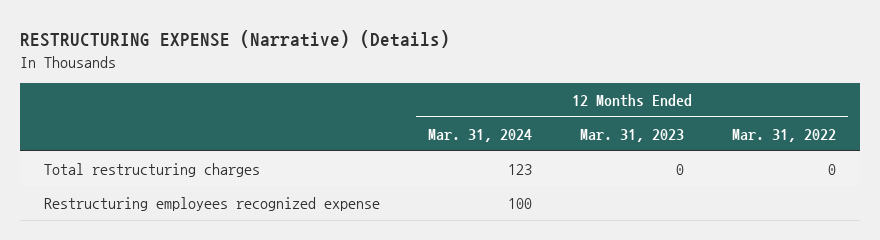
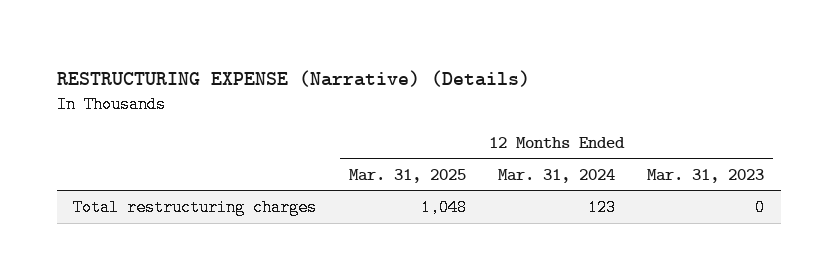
- | 12 Months Ended Mar. 31, 2024 | 12 Months Ended Mar. 31, 2023 | 12 Months Ended Mar. 31, 2022
+ | 12 Months Ended Mar. 31, 2025 | 12 Months Ended Mar. 31, 2024 | 12 Months Ended Mar. 31, 2023
- Restructuring employees recognized expense | 100 | |

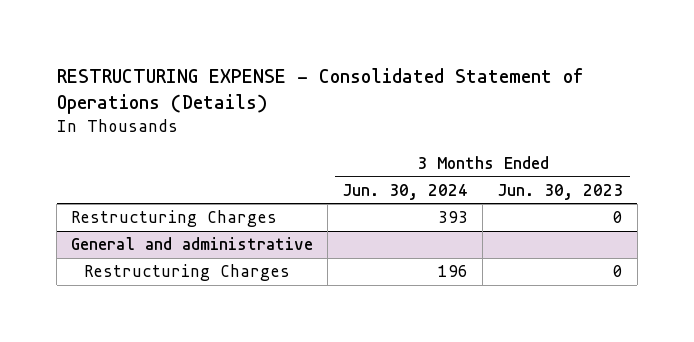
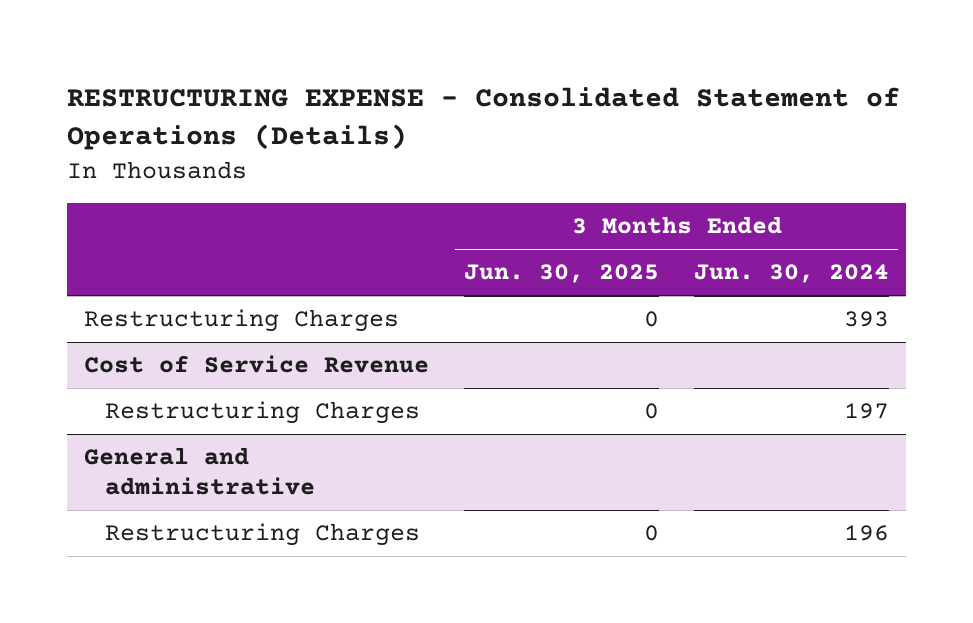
- | 3 Months Ended Jun. 30, 2024 | 3 Months Ended Jun. 30, 2023
+ | 3 Months Ended Jun. 30, 2025 | 3 Months Ended Jun. 30, 2024
+ Cost of Service Revenue
+ Restructuring Charges | 0 | 197

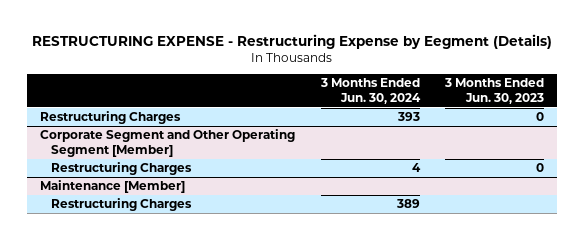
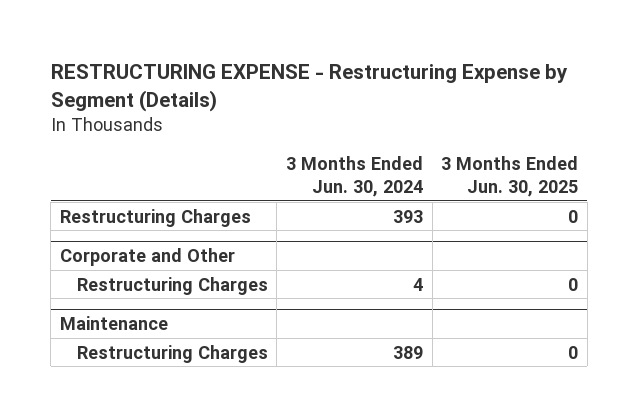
- RESTRUCTURING EXPENSE - Restructuring Expense by Eegment (Details)
+ RESTRUCTURING EXPENSE - Restructuring Expense by Segment (Details)
- | 3 Months Ended Jun. 30, 2024 | 3 Months Ended Jun. 30, 2023
+ | 3 Months Ended Jun. 30, 2024 | 3 Months Ended Jun. 30, 2025
- Corporate Segment and Other Operating Segment [Member]
+ Corporate and Other
- Maintenance [Member]
+ Maintenance

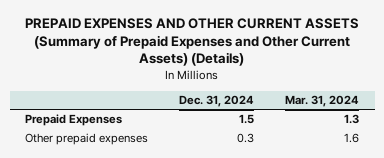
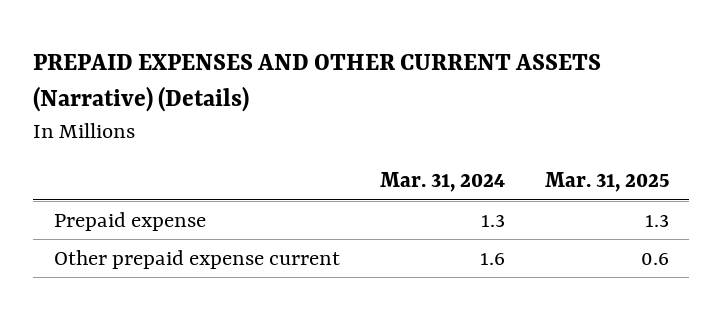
- PREPAID EXPENSES AND OTHER CURRENT ASSETS (Summary of Prepaid Expenses and Other Current Assets) (Details)
+ PREPAID EXPENSES AND OTHER CURRENT ASSETS (Narrative) (Details)
- | Dec. 31, 2024 | Mar. 31, 2024
+ | Mar. 31, 2024 | Mar. 31, 2025
- Prepaid Expenses | 1.5 | 1.3
- Other prepaid expenses | 0.3 | 1.6
+ Prepaid expense | 1.3 | 1.3
+ Other prepaid expense current | 1.6 | 0.6

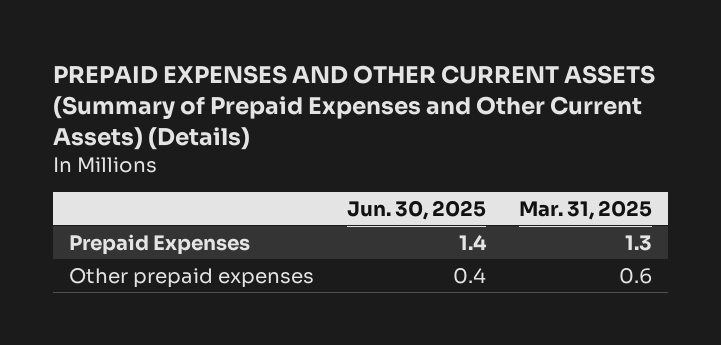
- PREPAID EXPENSES AND OTHER CURRENT ASSETS (Narrative) (Details)
+ PREPAID EXPENSES AND OTHER CURRENT ASSETS (Summary of Prepaid Expenses and Other Current Assets) (Details)
- | Mar. 31, 2024 | Mar. 31, 2025
+ | Jun. 30, 2025 | Mar. 31, 2025
- Prepaid expense | 1.3 | 1.3
- Other prepaid expense current | 1.6 | 0.6
+ Prepaid Expenses | 1.4 | 1.3
+ Other prepaid expenses | 0.4 | 0.6

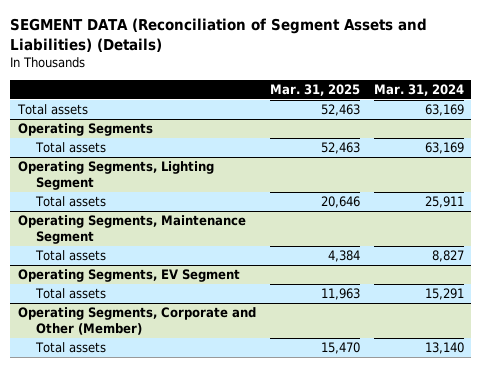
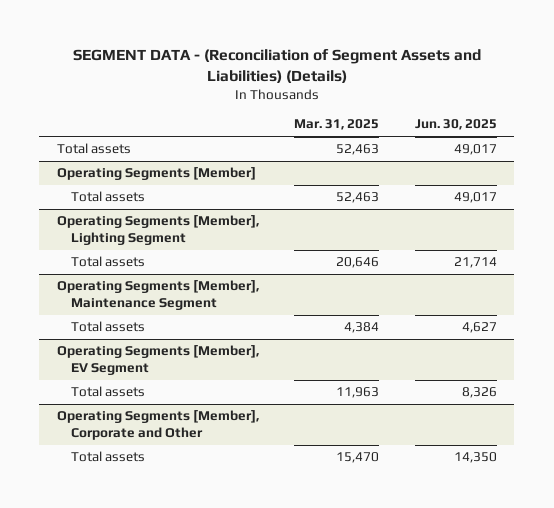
- SEGMENT DATA (Reconciliation of Segment Assets and Liabilities) (Details)
+ SEGMENT DATA - (Reconciliation of Segment Assets and Liabilities) (Details)
- | Mar. 31, 2025 | Mar. 31, 2024
+ | Mar. 31, 2025 | Jun. 30, 2025
- Operating Segments
+ Operating Segments [Member]
- Operating Segments, Lighting Segment
+ Operating Segments [Member], Lighting Segment
- Operating Segments, Maintenance Segment
+ Operating Segments [Member], Maintenance Segment
- Operating Segments, EV Segment
+ Operating Segments [Member], EV Segment
- Operating Segments, Corporate and Other (Member)
+ Operating Segments [Member], Corporate and Other

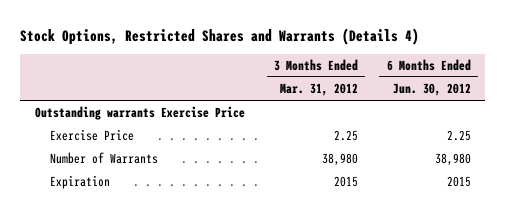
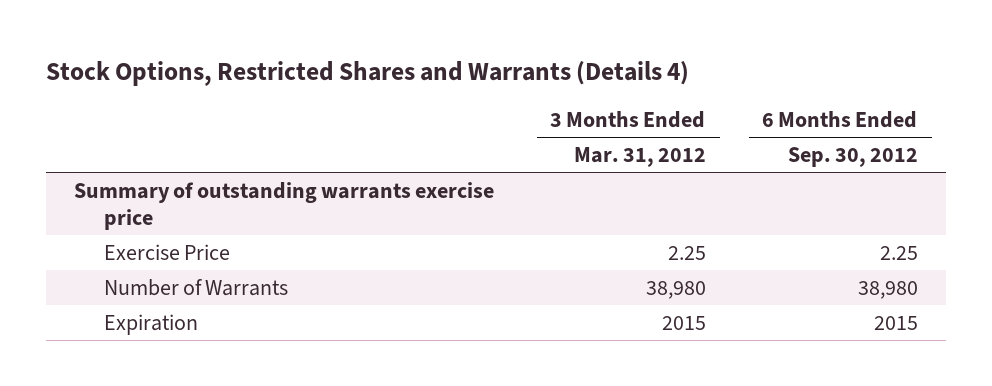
- | 3 Months Ended Mar. 31, 2012 | 6 Months Ended Jun. 30, 2012
+ | 3 Months Ended Mar. 31, 2012 | 6 Months Ended Sep. 30, 2012
- Outstanding warrants Exercise Price
+ Summary of outstanding warrants exercise price

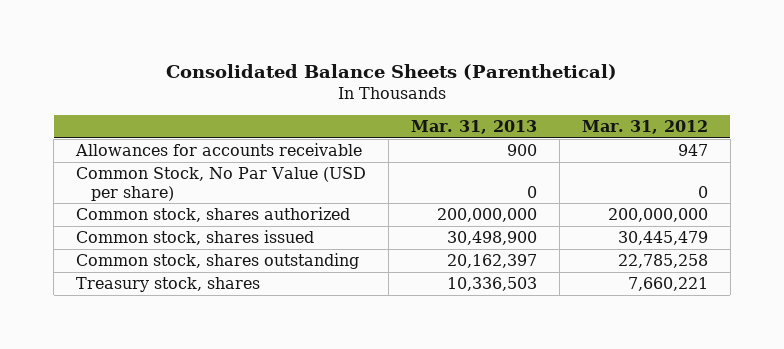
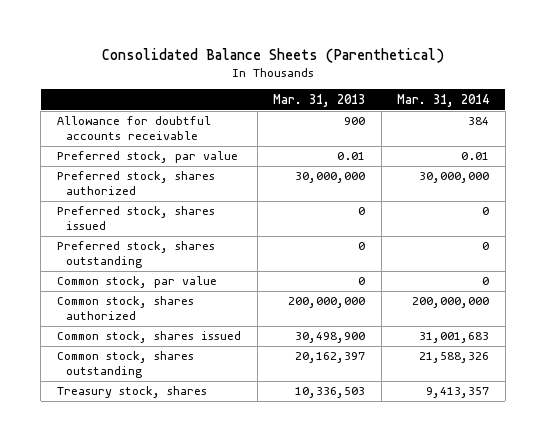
- | Mar. 31, 2013 | Mar. 31, 2012
+ | Mar. 31, 2013 | Mar. 31, 2014
- Allowances for accounts receivable | 900 | 947
- Common Stock, No Par Value (USD per share) | 0 | 0
+ Allowance for doubtful accounts receivable | 900 | 384
+ Preferred stock, par value | 0.01 | 0.01
+ Preferred stock, shares authorized | 30,000,000 | 30,000,000
+ Preferred stock, shares issued | 0 | 0
+ Preferred stock, shares outstanding | 0 | 0
+ Common stock, par value | 0 | 0

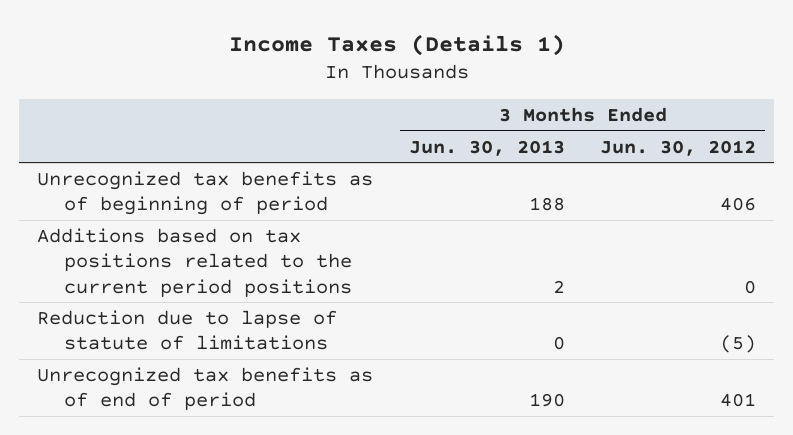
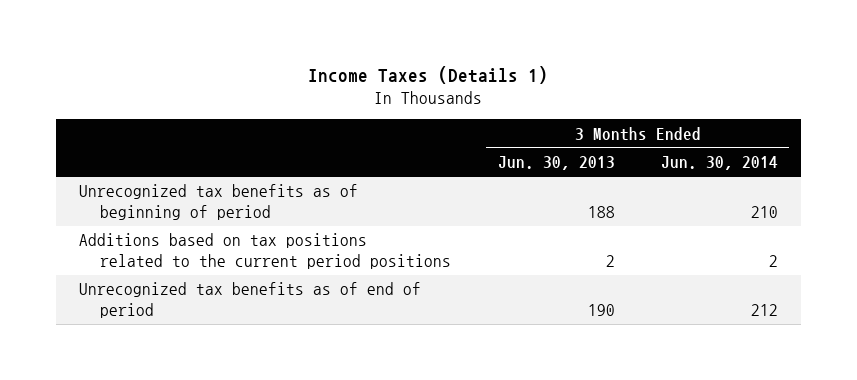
- | 3 Months Ended Jun. 30, 2013 | 3 Months Ended Jun. 30, 2012
+ | 3 Months Ended Jun. 30, 2013 | 3 Months Ended Jun. 30, 2014
- Reduction due to lapse of statute of limitations | 0 | (5)

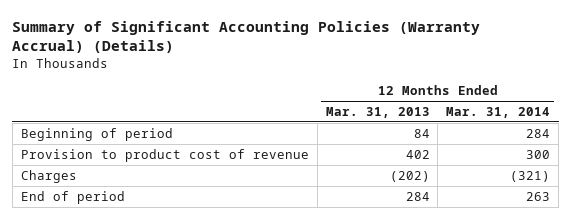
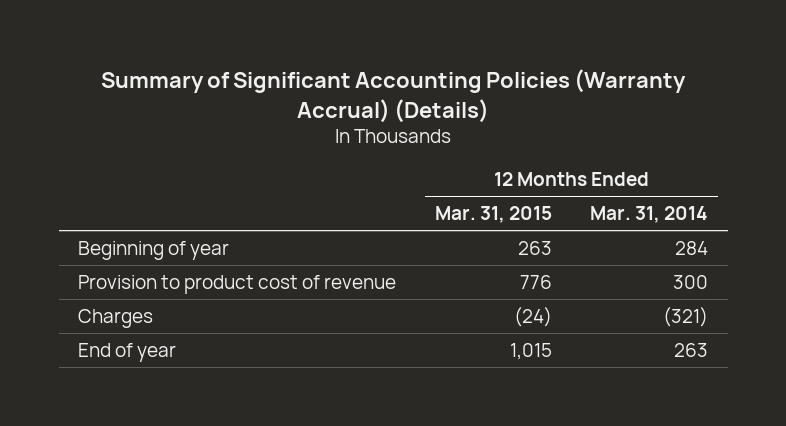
- | 12 Months Ended Mar. 31, 2013 | 12 Months Ended Mar. 31, 2014
+ | 12 Months Ended Mar. 31, 2015 | 12 Months Ended Mar. 31, 2014
- Beginning of period | 84 | 284
+ Beginning of year | 263 | 284
- End of period | 284 | 263
+ End of year | 1,015 | 263

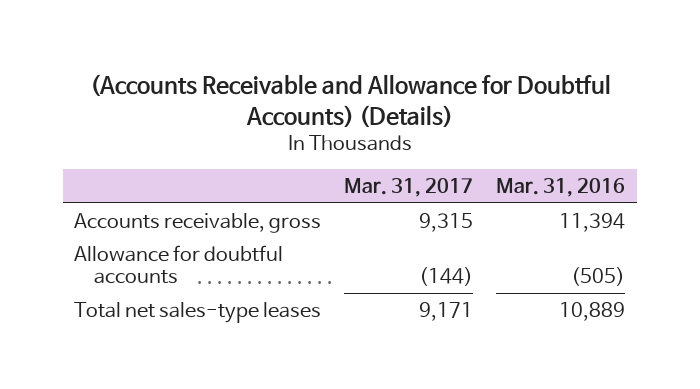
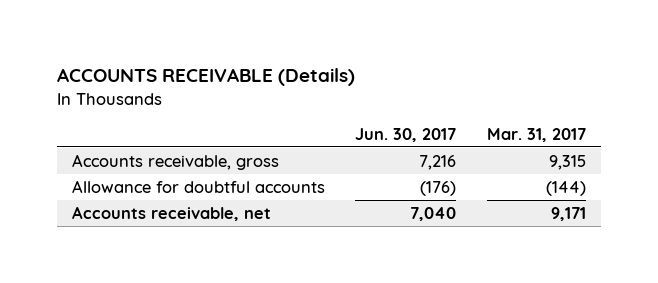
- (Accounts Receivable and Allowance for Doubtful Accounts) (Details)
+ ACCOUNTS RECEIVABLE (Details)
- | Mar. 31, 2017 | Mar. 31, 2016
+ | Jun. 30, 2017 | Mar. 31, 2017
- Total net sales-type leases | 9,171 | 10,889
+ Accounts receivable, net | 7,040 | 9,171

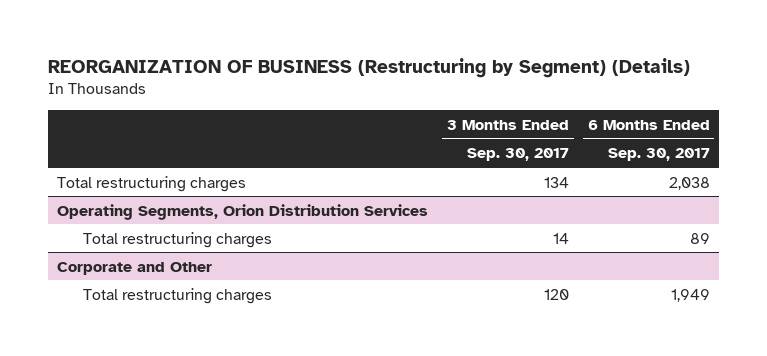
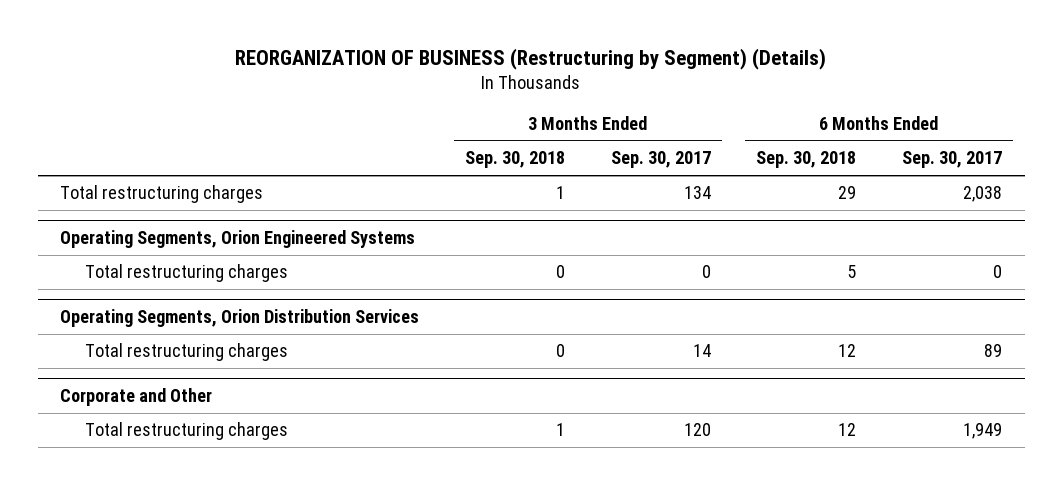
- | 3 Months Ended Sep. 30, 2017 | 6 Months Ended Sep. 30, 2017
+ | 3 Months Ended Sep. 30, 2018 | 3 Months Ended Sep. 30, 2017 | 6 Months Ended Sep. 30, 2018 | 6 Months Ended Sep. 30, 2017
+ Operating Segments, Orion Engineered Systems
+ Total restructuring charges | 0 | 0 | 5 | 0

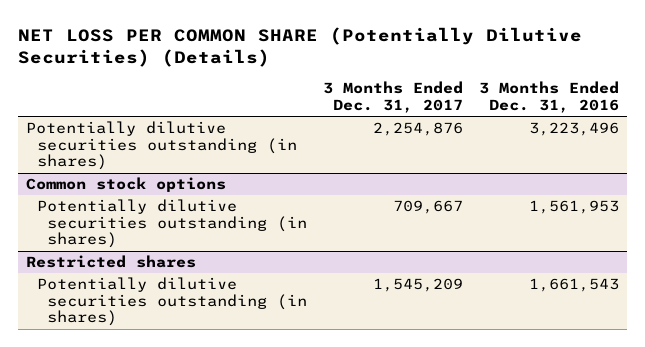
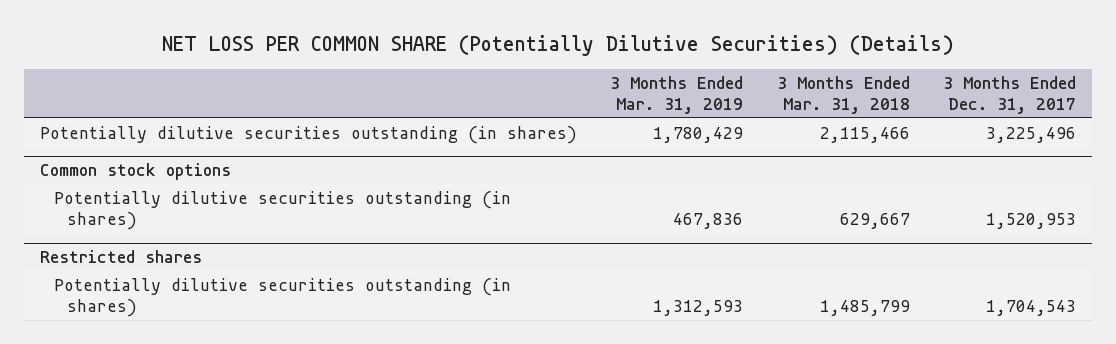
- | 3 Months Ended Dec. 31, 2017 | 3 Months Ended Dec. 31, 2016
+ | 3 Months Ended Mar. 31, 2019 | 3 Months Ended Mar. 31, 2018 | 3 Months Ended Dec. 31, 2017
- Potentially dilutive securities outstanding (in shares) | 2,254,876 | 3,223,496
+ Potentially dilutive securities outstanding (in shares) | 1,780,429 | 2,115,466 | 3,225,496
@ Common stock options
- Potentially dilutive securities outstanding (in shares) | 709,667 | 1,561,953
+ Potentially dilutive securities outstanding (in shares) | 467,836 | 629,667 | 1,520,953
@ Restricted shares
- Potentially dilutive securities outstanding (in shares) | 1,545,209 | 1,661,543
+ Potentially dilutive securities outstanding (in shares) | 1,312,593 | 1,485,799 | 1,704,543

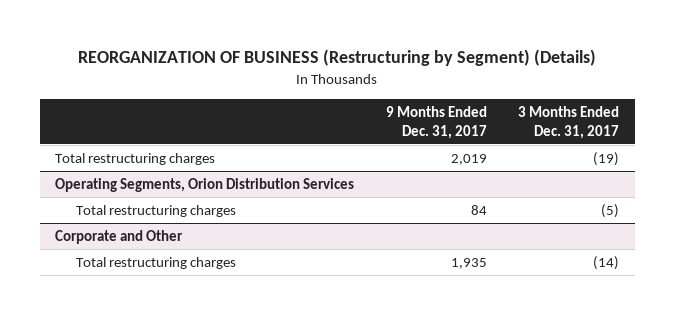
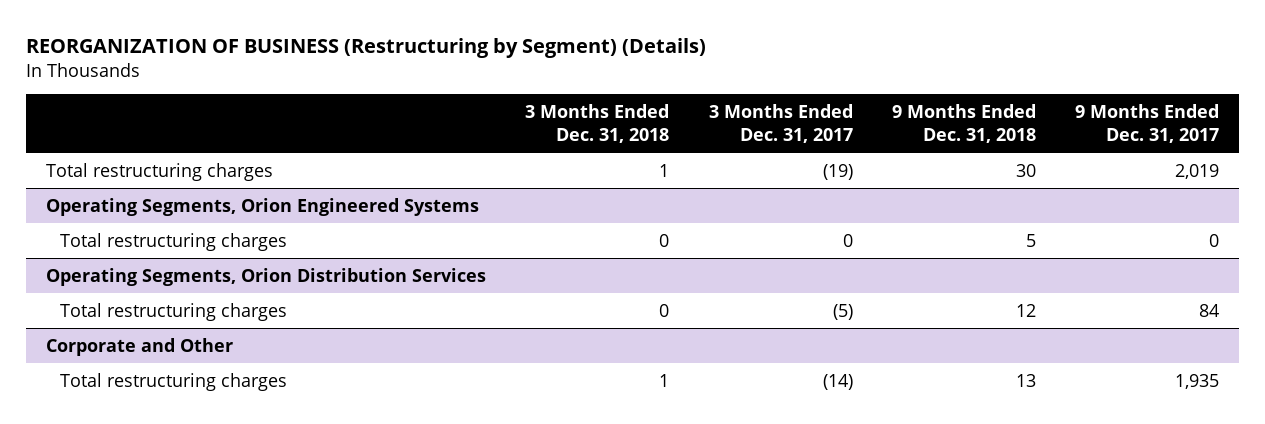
- | 9 Months Ended Dec. 31, 2017 | 3 Months Ended Dec. 31, 2017
+ | 3 Months Ended Dec. 31, 2018 | 3 Months Ended Dec. 31, 2017 | 9 Months Ended Dec. 31, 2018 | 9 Months Ended Dec. 31, 2017
+ Operating Segments, Orion Engineered Systems
+ Total restructuring charges | 0 | 0 | 5 | 0

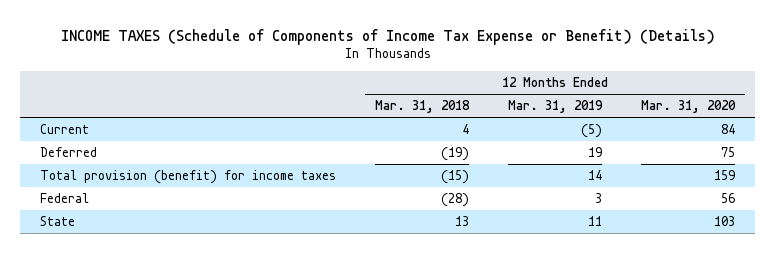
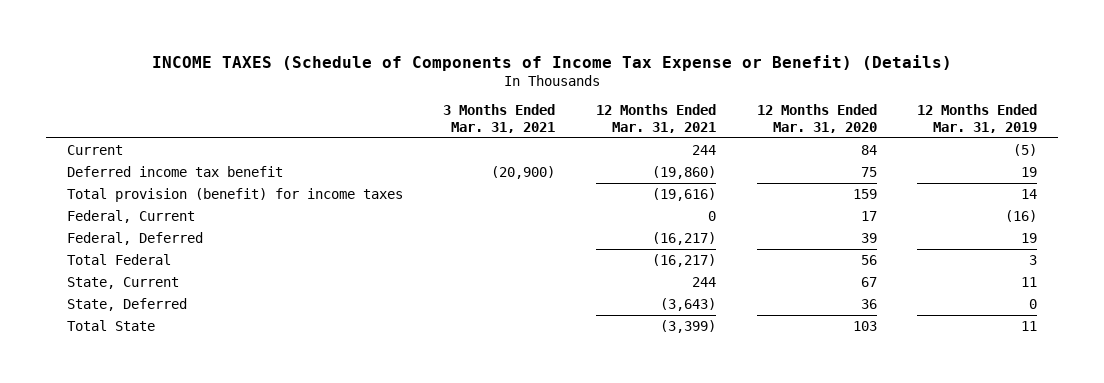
- | 12 Months Ended Mar. 31, 2018 | 12 Months Ended Mar. 31, 2019 | 12 Months Ended Mar. 31, 2020
+ | 3 Months Ended Mar. 31, 2021 | 12 Months Ended Mar. 31, 2021 | 12 Months Ended Mar. 31, 2020 | 12 Months Ended Mar. 31, 2019
- Deferred | (19) | 19 | 75
+ Deferred income tax benefit | (20,900) | (19,860) | 75 | 19
- Federal | (28) | 3 | 56
- State | 13 | 11 | 103
+ Federal, Current | | 0 | 17 | (16)
+ Federal, Deferred | | (16,217) | 39 | 19
+ Total Federal | | (16,217) | 56 | 3
+ State, Current | | 244 | 67 | 11
+ State, Deferred | | (3,643) | 36 | 0
+ Total State | | (3,399) | 103 | 11

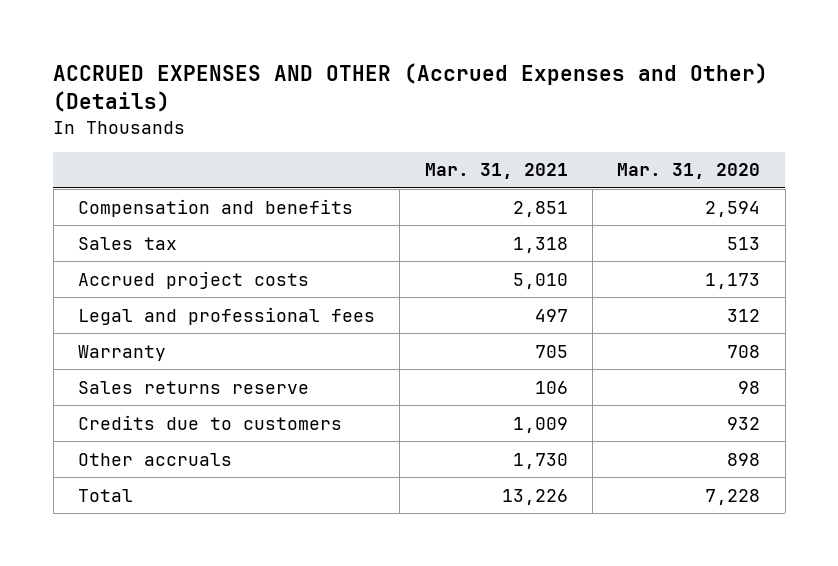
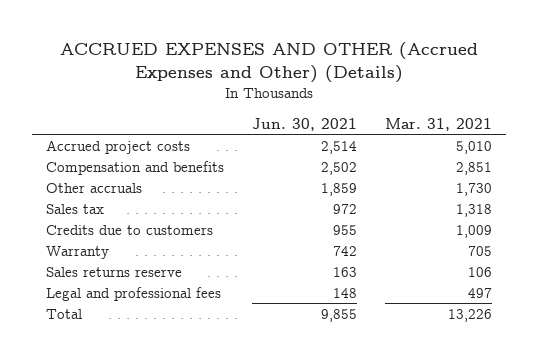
- | Mar. 31, 2021 | Mar. 31, 2020
+ | Jun. 30, 2021 | Mar. 31, 2021
moved up: Accrued project costs | 2,514 | 5,010
moved up: Other accruals | 1,859 | 1,730
moved up: Credits due to customers | 955 | 1,009
moved down: Legal and professional fees | 148 | 497

